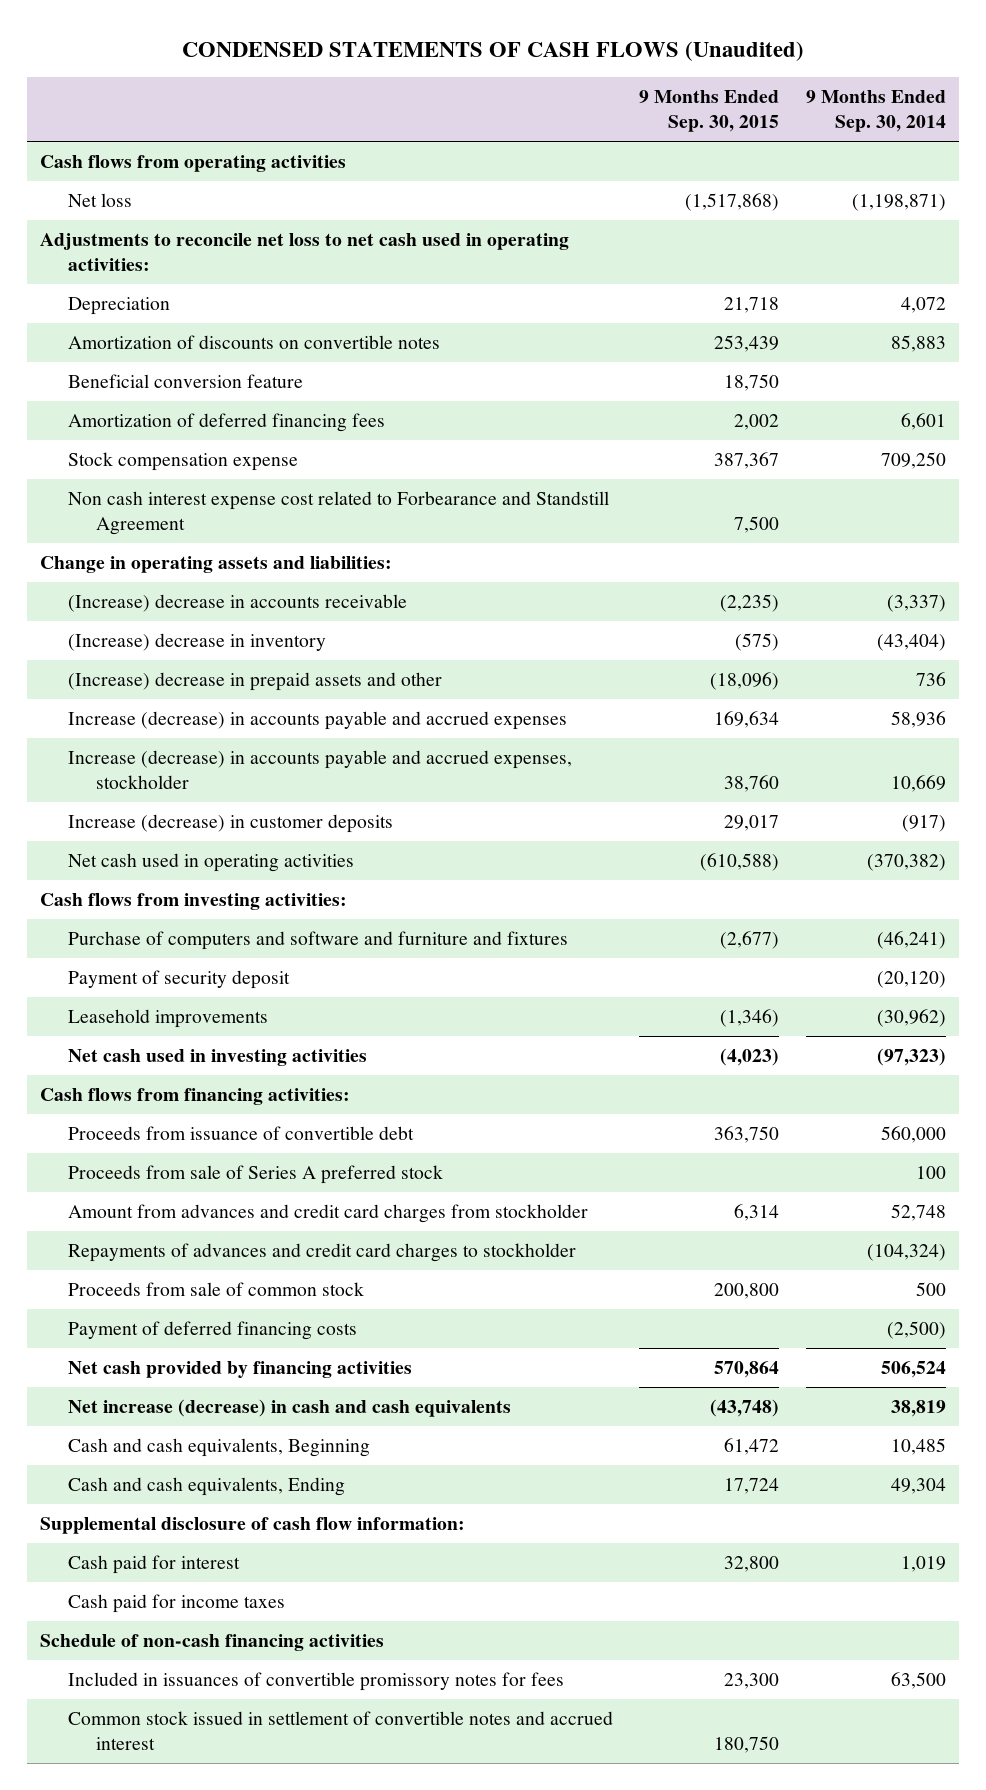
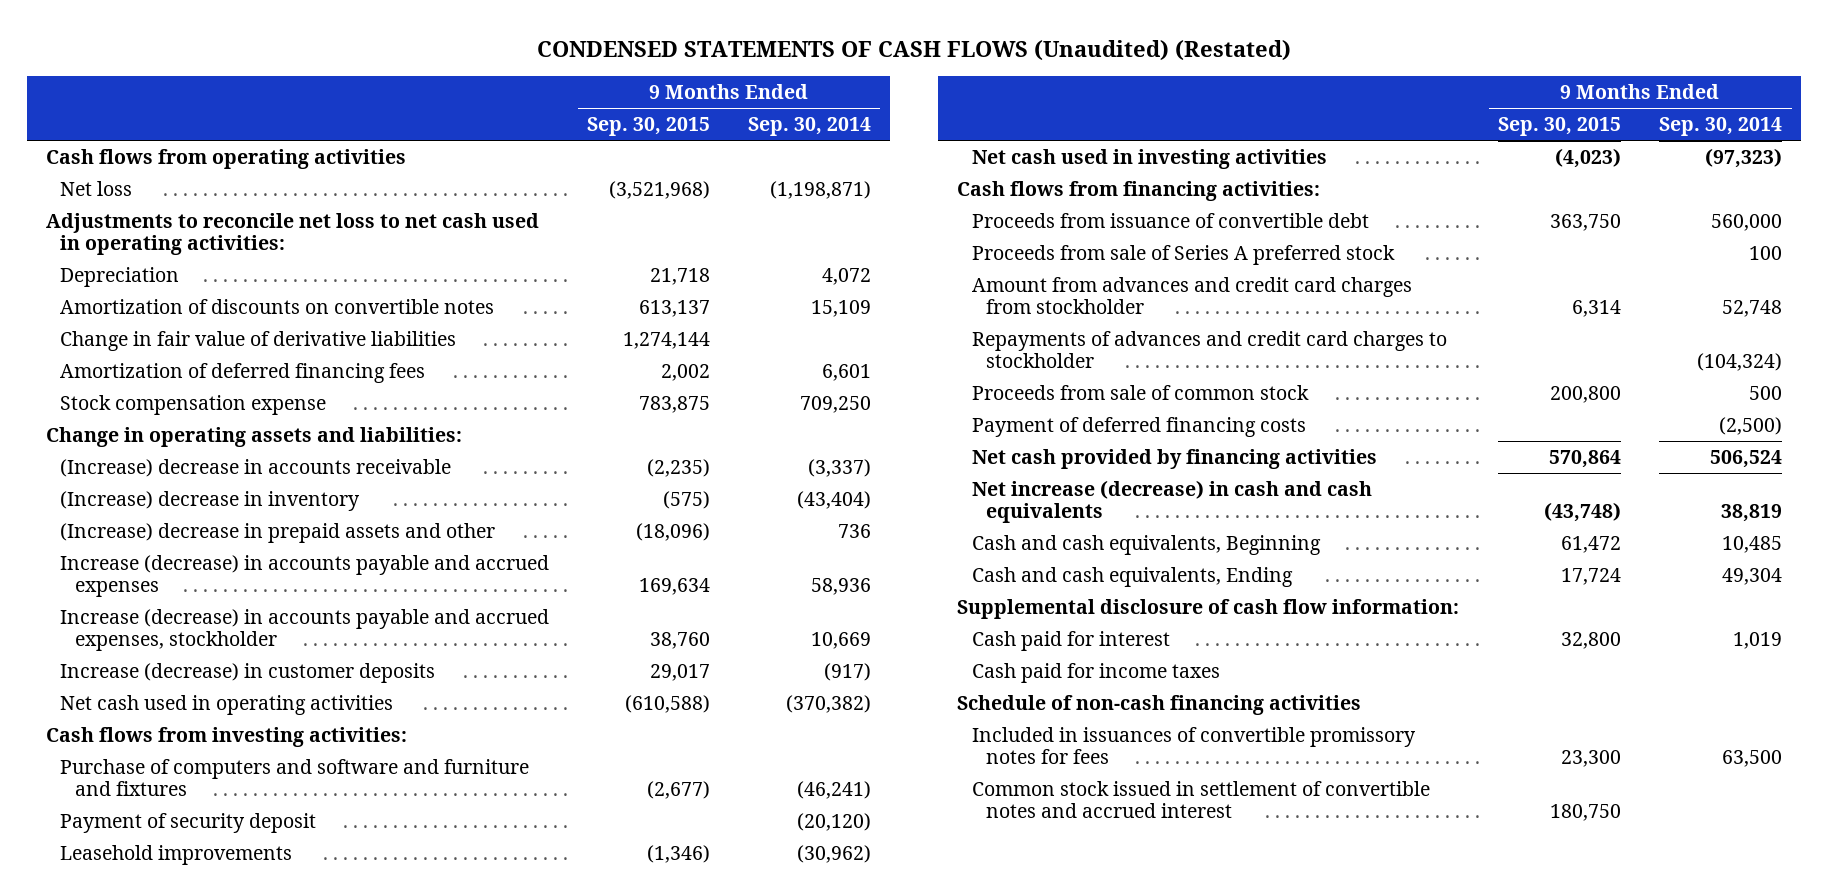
- CONDENSED STATEMENTS OF CASH FLOWS (Unaudited)
+ CONDENSED STATEMENTS OF CASH FLOWS (Unaudited) (Restated)
- Net loss | (1,517,868) | (1,198,871)
+ Net loss | (3,521,968) | (1,198,871)
- Amortization of discounts on convertible notes | 253,439 | 85,883
- Beneficial conversion feature | 18,750 |
+ Amortization of discounts on convertible notes | 613,137 | 15,109
+ Change in fair value of derivative liabilities | 1,274,144 |
- Stock compensation expense | 387,367 | 709,250
- Non cash interest expense cost related to Forbearance and Standstill Agreement | 7,500 |
+ Stock compensation expense | 783,875 | 709,250

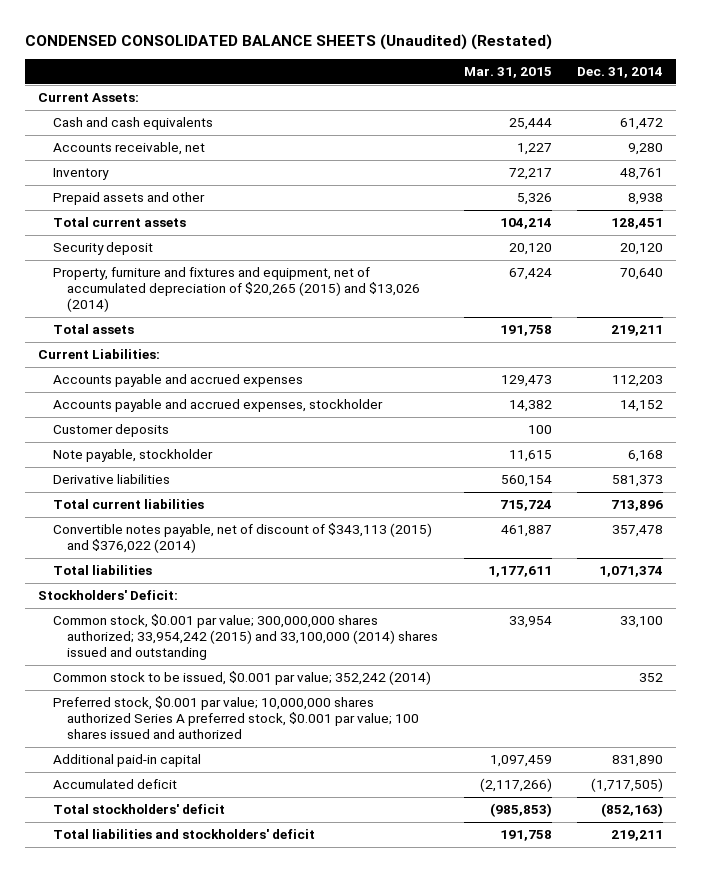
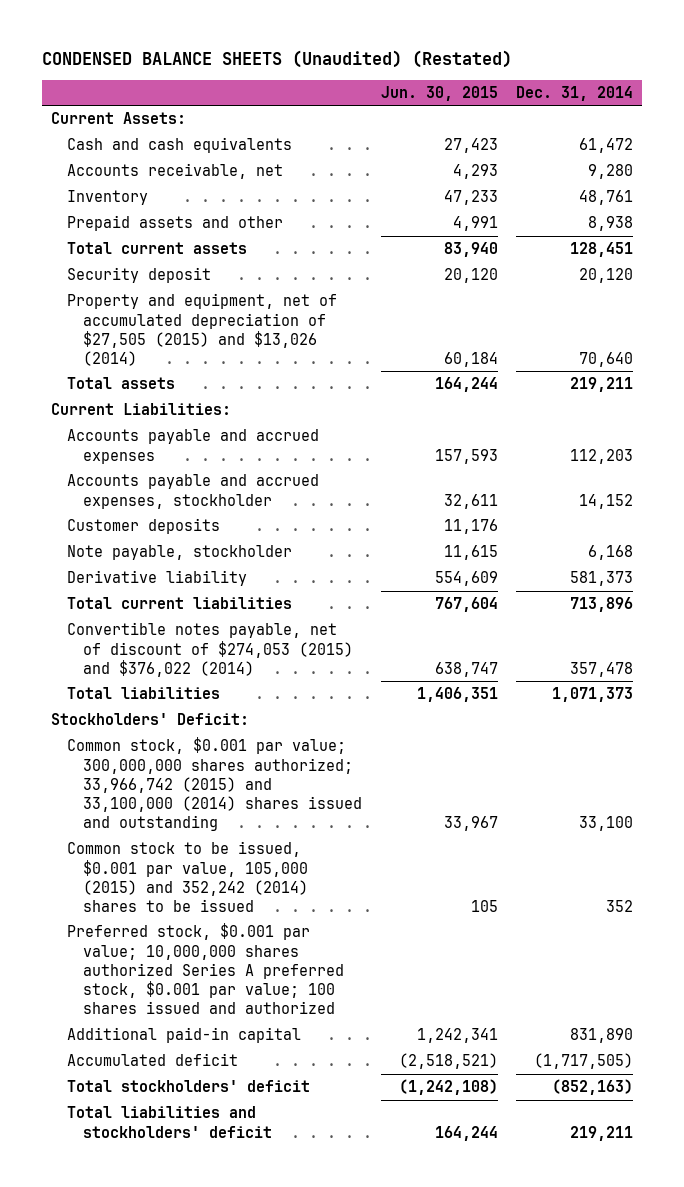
- CONDENSED CONSOLIDATED BALANCE SHEETS (Unaudited) (Restated)
+ CONDENSED BALANCE SHEETS (Unaudited) (Restated)
- | Mar. 31, 2015 | Dec. 31, 2014
+ | Jun. 30, 2015 | Dec. 31, 2014
- Property, furniture and fixtures and equipment, net of accumulated depreciation of $20,265 (2015) and $13,026 (2014) | 67,424 | 70,640
+ Property and equipment, net of accumulated depreciation of $27,505 (2015) and $13,026 (2014) | 60,184 | 70,640
- Derivative liabilities | 560,154 | 581,373
+ Derivative liability | 554,609 | 581,373
- Convertible notes payable, net of discount of $343,113 (2015) and $376,022 (2014) | 461,887 | 357,478
- Total liabilities | 1,177,611 | 1,071,374
+ Convertible notes payable, net of discount of $274,053 (2015) and $376,022 (2014) | 638,747 | 357,478
+ Total liabilities | 1,406,351 | 1,071,373
- Common stock, $0.001 par value; 300,000,000 shares authorized; 33,954,242 (2015) and 33,100,000 (2014) shares issued and outstanding | 33,954 | 33,100
- Common stock to be issued, $0.001 par value; 352,242 (2014) | | 352
+ Common stock, $0.001 par value; 300,000,000 shares authorized; 33,966,742 (2015) and 33,100,000 (2014) shares issued and outstanding | 33,967 | 33,100
+ Common stock to be issued, $0.001 par value, 105,000 (2015) and 352,242 (2014) shares to be issued | 105 | 352

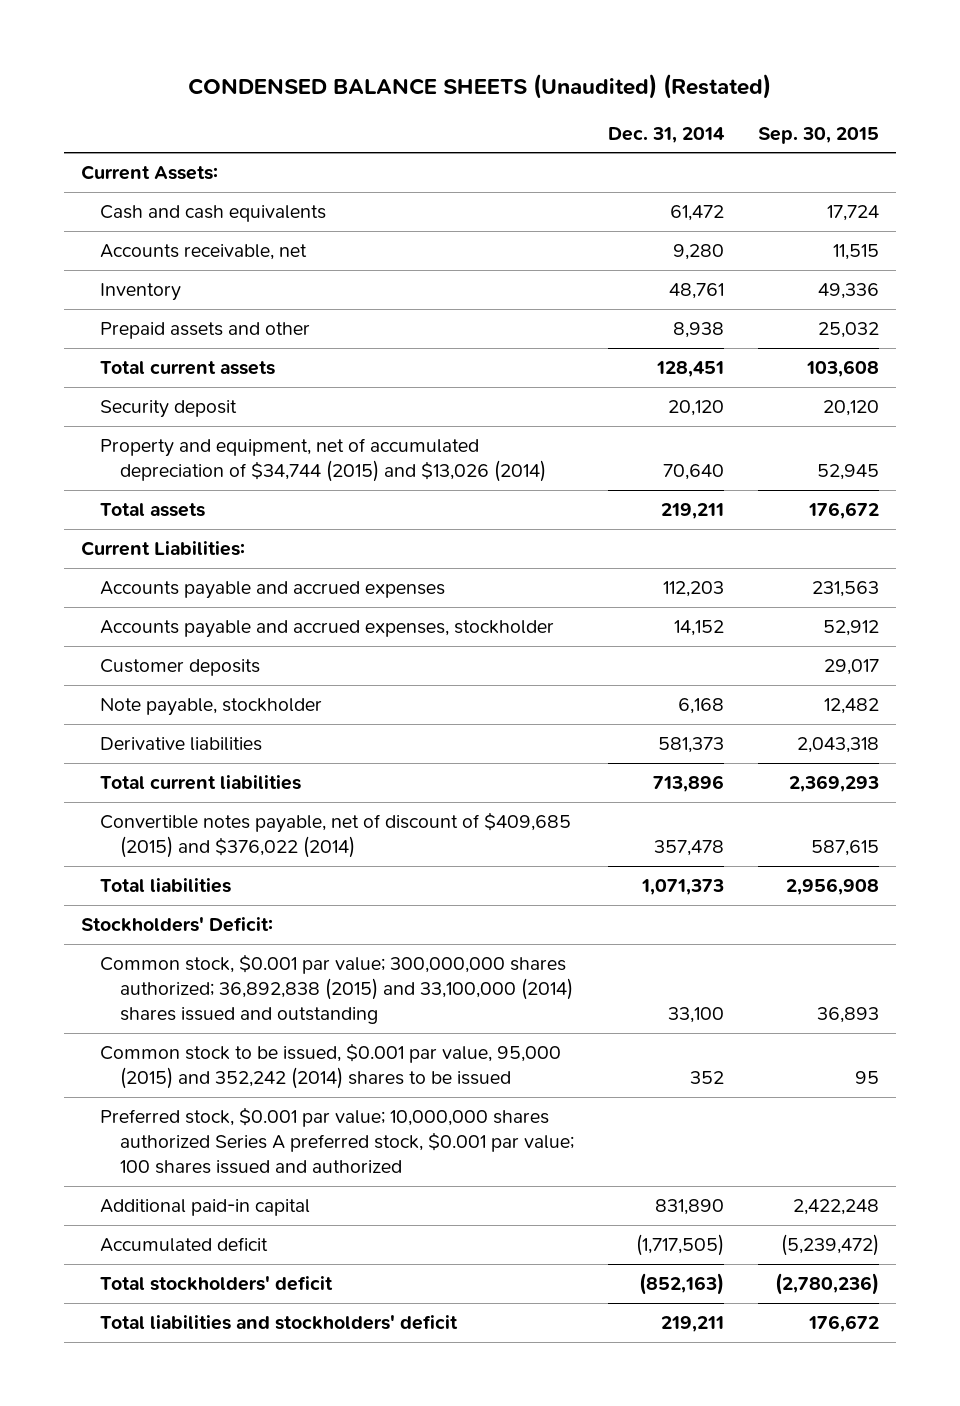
- | Jun. 30, 2015 | Dec. 31, 2014
+ | Dec. 31, 2014 | Sep. 30, 2015
- Property and equipment, net of accumulated depreciation of $27,505 (2015) and $13,026 (2014) | 60,184 | 70,640
+ Property and equipment, net of accumulated depreciation of $34,744 (2015) and $13,026 (2014) | 70,640 | 52,945
- Derivative liability | 554,609 | 581,373
+ Derivative liabilities | 581,373 | 2,043,318
- Convertible notes payable, net of discount of $274,053 (2015) and $376,022 (2014) | 638,747 | 357,478
+ Convertible notes payable, net of discount of $409,685 (2015) and $376,022 (2014) | 357,478 | 587,615
- Common stock, $0.001 par value; 300,000,000 shares authorized; 33,966,742 (2015) and 33,100,000 (2014) shares issued and outstanding | 33,967 | 33,100
- Common stock to be issued, $0.001 par value, 105,000 (2015) and 352,242 (2014) shares to be issued | 105 | 352
+ Common stock, $0.001 par value; 300,000,000 shares authorized; 36,892,838 (2015) and 33,100,000 (2014) shares issued and outstanding | 33,100 | 36,893
+ Common stock to be issued, $0.001 par value, 95,000 (2015) and 352,242 (2014) shares to be issued | 352 | 95

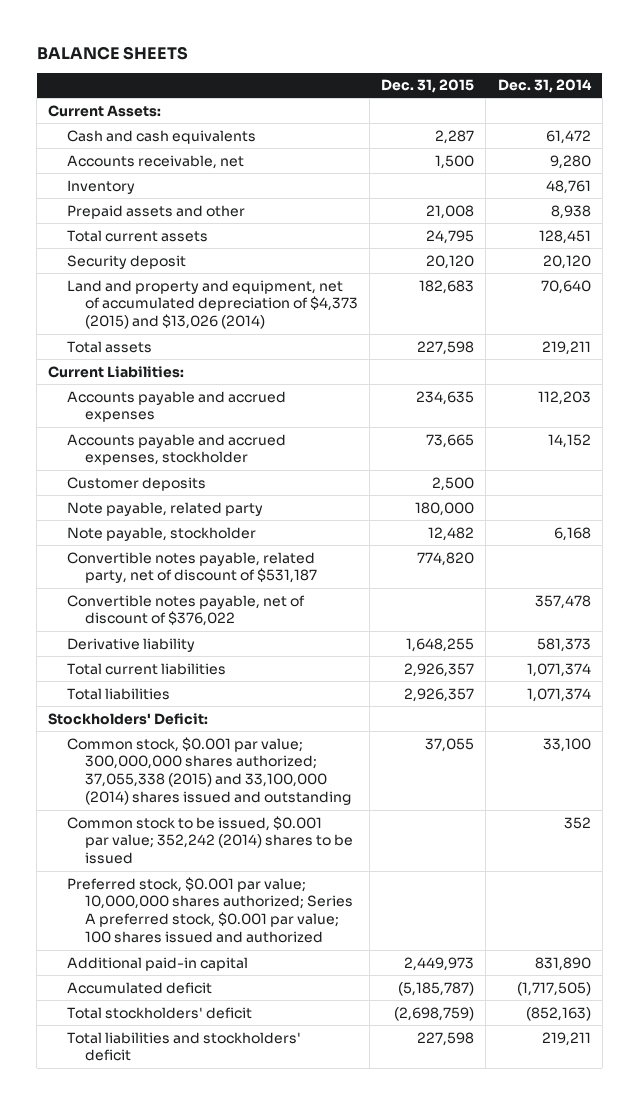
- CONDENSED BALANCE SHEETS (Unaudited) (Restated)
+ BALANCE SHEETS
- | Dec. 31, 2014 | Sep. 30, 2015
+ | Dec. 31, 2015 | Dec. 31, 2014
- Property and equipment, net of accumulated depreciation of $34,744 (2015) and $13,026 (2014) | 70,640 | 52,945
+ Land and property and equipment, net of accumulated depreciation of $4,373 (2015) and $13,026 (2014) | 182,683 | 70,640
+ Note payable, related party | 180,000 |
- Derivative liabilities | 581,373 | 2,043,318
- Total current liabilities | 713,896 | 2,369,293
- Convertible notes payable, net of discount of $409,685 (2015) and $376,022 (2014) | 357,478 | 587,615
- Total liabilities | 1,071,373 | 2,956,908
+ Convertible notes payable, related party, net of discount of $531,187 | 774,820 |
+ Convertible notes payable, net of discount of $376,022 | | 357,478
+ Derivative liability | 1,648,255 | 581,373
+ Total current liabilities | 2,926,357 | 1,071,374
+ Total liabilities | 2,926,357 | 1,071,374
- Common stock, $0.001 par value; 300,000,000 shares authorized; 36,892,838 (2015) and 33,100,000 (2014) shares issued and outstanding | 33,100 | 36,893
- Common stock to be issued, $0.001 par value, 95,000 (2015) and 352,242 (2014) shares to be issued | 352 | 95
- Preferred stock, $0.001 par value; 10,000,000 shares authorized Series A preferred stock, $0.001 par value; 100 shares issued and authorized
+ Common stock, $0.001 par value; 300,000,000 shares authorized; 37,055,338 (2015) and 33,100,000 (2014) shares issued and outstanding | 37,055 | 33,100
+ Common stock to be issued, $0.001 par value; 352,242 (2014) shares to be issued | | 352
+ Preferred stock, $0.001 par value; 10,000,000 shares authorized; Series A preferred stock, $0.001 par value; 100 shares issued and authorized

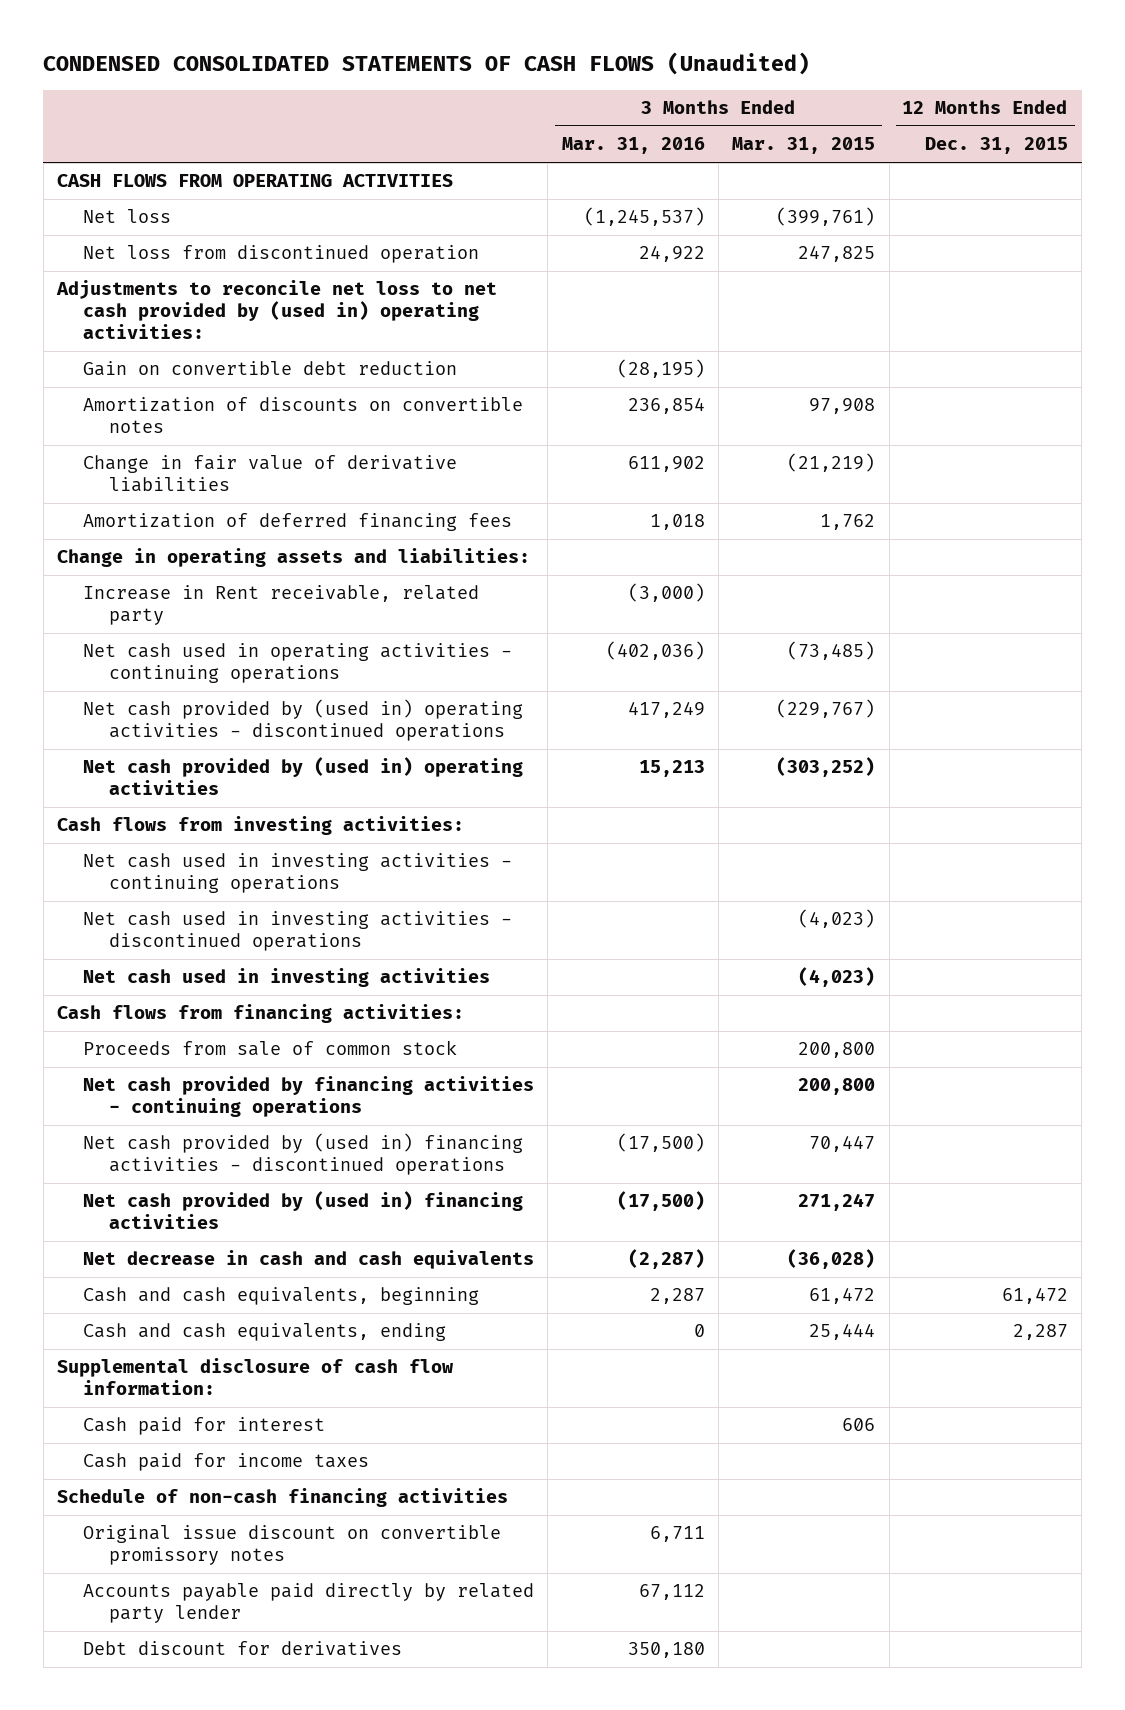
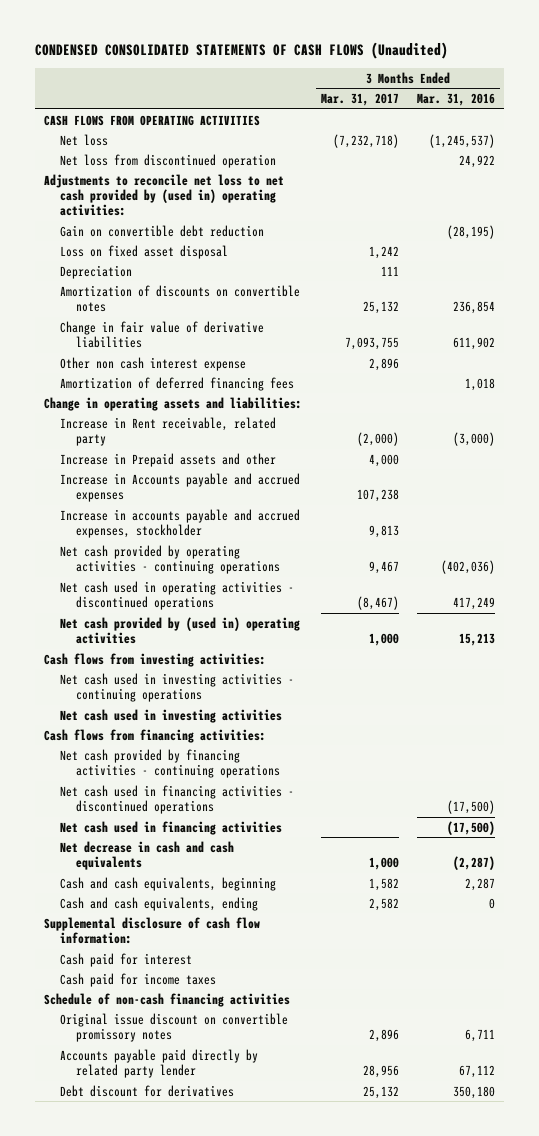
- | 3 Months Ended Mar. 31, 2016 | 3 Months Ended Mar. 31, 2015 | 12 Months Ended Dec. 31, 2015
+ | 3 Months Ended Mar. 31, 2017 | 3 Months Ended Mar. 31, 2016
+ Loss on fixed asset disposal | 1,242 |
+ Depreciation | 111 |
+ Other non cash interest expense | 2,896 |
- Net cash used in operating activities - continuing operations | (402,036) | (73,485) |
- Net cash provided by (used in) operating activities - discontinued operations | 417,249 | (229,767) |
+ Increase in Prepaid assets and other | 4,000 |
+ Increase in Accounts payable and accrued expenses | 107,238 |
+ Increase in accounts payable and accrued expenses, stockholder | 9,813 |
+ Net cash provided by operating activities - continuing operations | 9,467 | (402,036)
+ Net cash used in operating activities - discontinued operations | (8,467) | 417,249
- Net cash used in investing activities - discontinued operations | | (4,023) |
- Proceeds from sale of common stock | | 200,800 |
- Net cash provided by (used in) financing activities - discontinued operations | (17,500) | 70,447 |
- Net cash provided by (used in) financing activities | (17,500) | 271,247 |
+ Net cash used in financing activities - discontinued operations | | (17,500)
+ Net cash used in financing activities | | (17,500)

